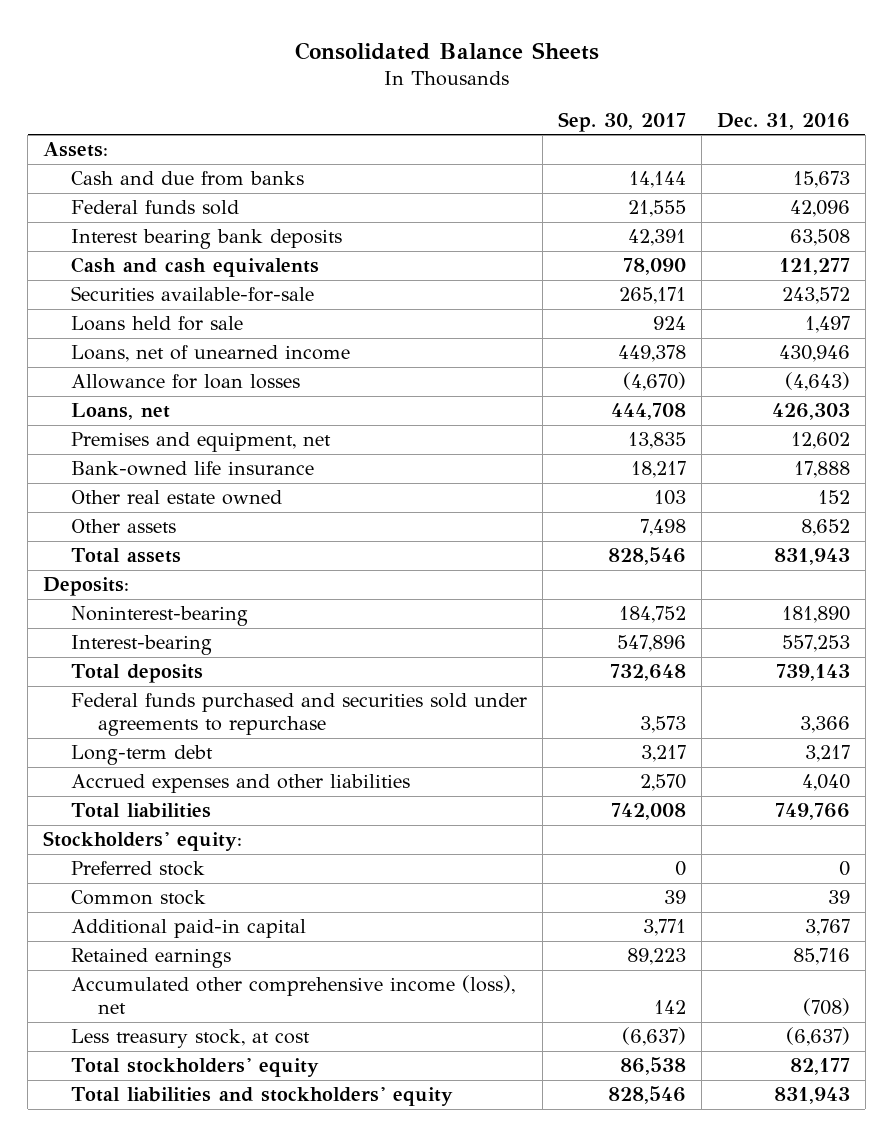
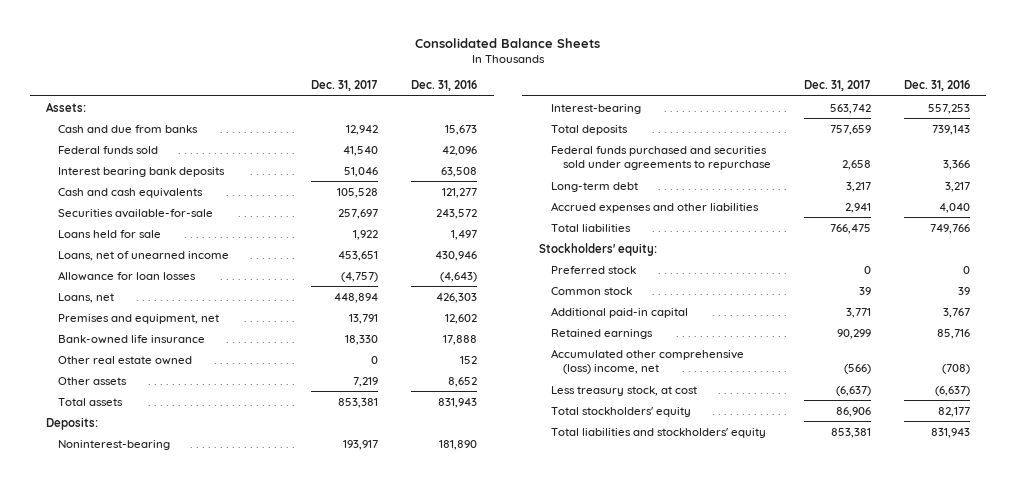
- | Sep. 30, 2017 | Dec. 31, 2016
+ | Dec. 31, 2017 | Dec. 31, 2016
- Accumulated other comprehensive income (loss), net | 142 | (708)
+ Accumulated other comprehensive (loss) income, net | (566) | (708)

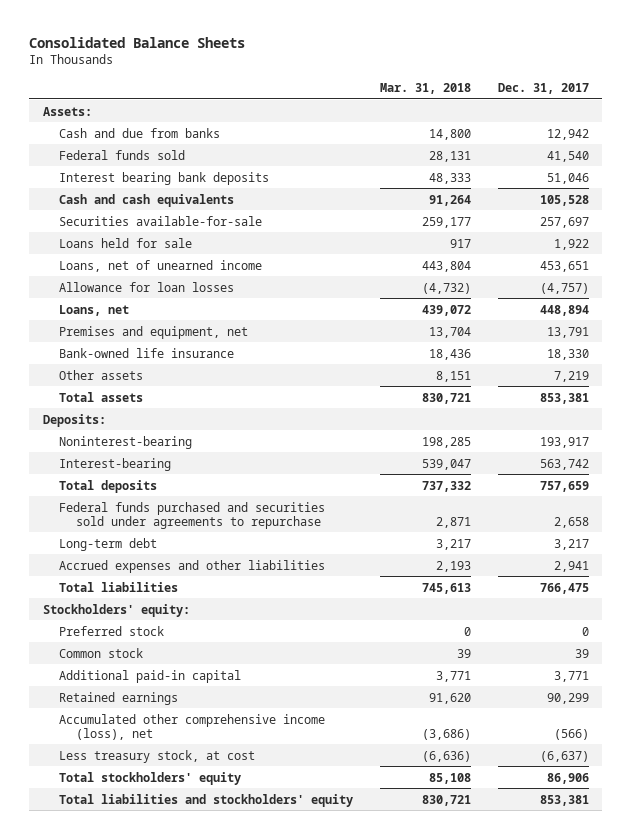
- | Dec. 31, 2017 | Dec. 31, 2016
+ | Mar. 31, 2018 | Dec. 31, 2017
- Other real estate owned | 0 | 152
- Accumulated other comprehensive (loss) income, net | (566) | (708)
+ Accumulated other comprehensive income (loss), net | (3,686) | (566)

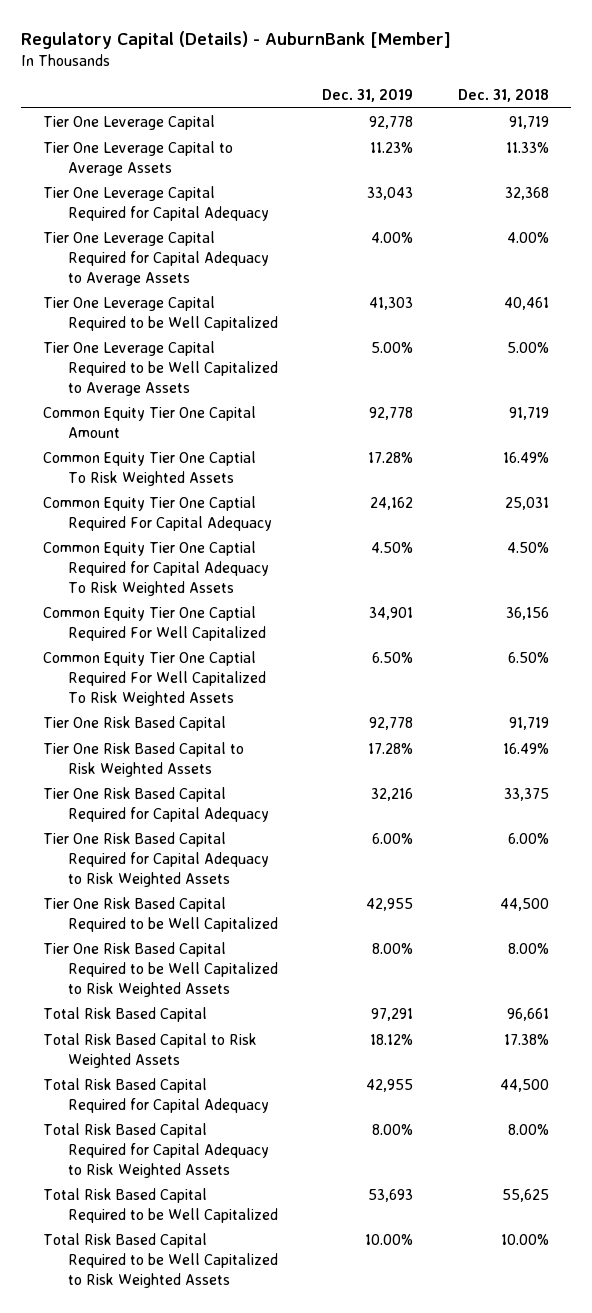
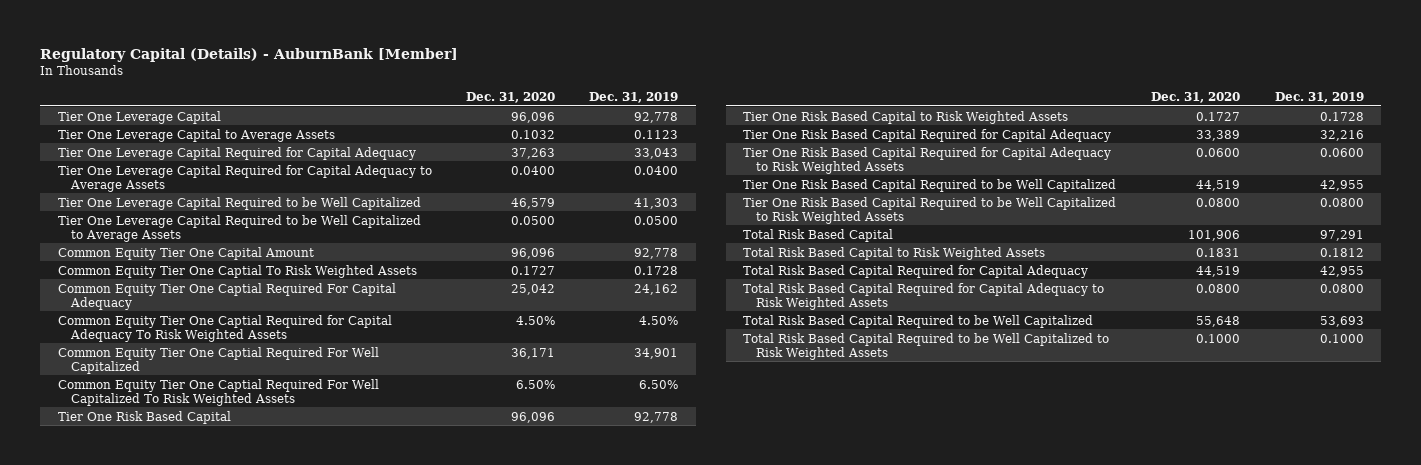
- | Dec. 31, 2019 | Dec. 31, 2018
+ | Dec. 31, 2020 | Dec. 31, 2019
- Tier One Leverage Capital to Average Assets | 11.23% | 11.33%
+ Tier One Leverage Capital to Average Assets | 0.1032 | 0.1123
- Tier One Leverage Capital Required for Capital Adequacy to Average Assets | 4.00% | 4.00%
+ Tier One Leverage Capital Required for Capital Adequacy to Average Assets | 0.0400 | 0.0400
- Tier One Leverage Capital Required to be Well Capitalized to Average Assets | 5.00% | 5.00%
+ Tier One Leverage Capital Required to be Well Capitalized to Average Assets | 0.0500 | 0.0500
- Common Equity Tier One Captial To Risk Weighted Assets | 17.28% | 16.49%
+ Common Equity Tier One Captial To Risk Weighted Assets | 0.1727 | 0.1728
- Tier One Risk Based Capital to Risk Weighted Assets | 17.28% | 16.49%
+ Tier One Risk Based Capital to Risk Weighted Assets | 0.1727 | 0.1728
- Tier One Risk Based Capital Required for Capital Adequacy to Risk Weighted Assets | 6.00% | 6.00%
+ Tier One Risk Based Capital Required for Capital Adequacy to Risk Weighted Assets | 0.0600 | 0.0600
- Tier One Risk Based Capital Required to be Well Capitalized to Risk Weighted Assets | 8.00% | 8.00%
+ Tier One Risk Based Capital Required to be Well Capitalized to Risk Weighted Assets | 0.0800 | 0.0800
- Total Risk Based Capital to Risk Weighted Assets | 18.12% | 17.38%
+ Total Risk Based Capital to Risk Weighted Assets | 0.1831 | 0.1812
- Total Risk Based Capital Required for Capital Adequacy to Risk Weighted Assets | 8.00% | 8.00%
+ Total Risk Based Capital Required for Capital Adequacy to Risk Weighted Assets | 0.0800 | 0.0800
- Total Risk Based Capital Required to be Well Capitalized to Risk Weighted Assets | 10.00% | 10.00%
+ Total Risk Based Capital Required to be Well Capitalized to Risk Weighted Assets | 0.1000 | 0.1000

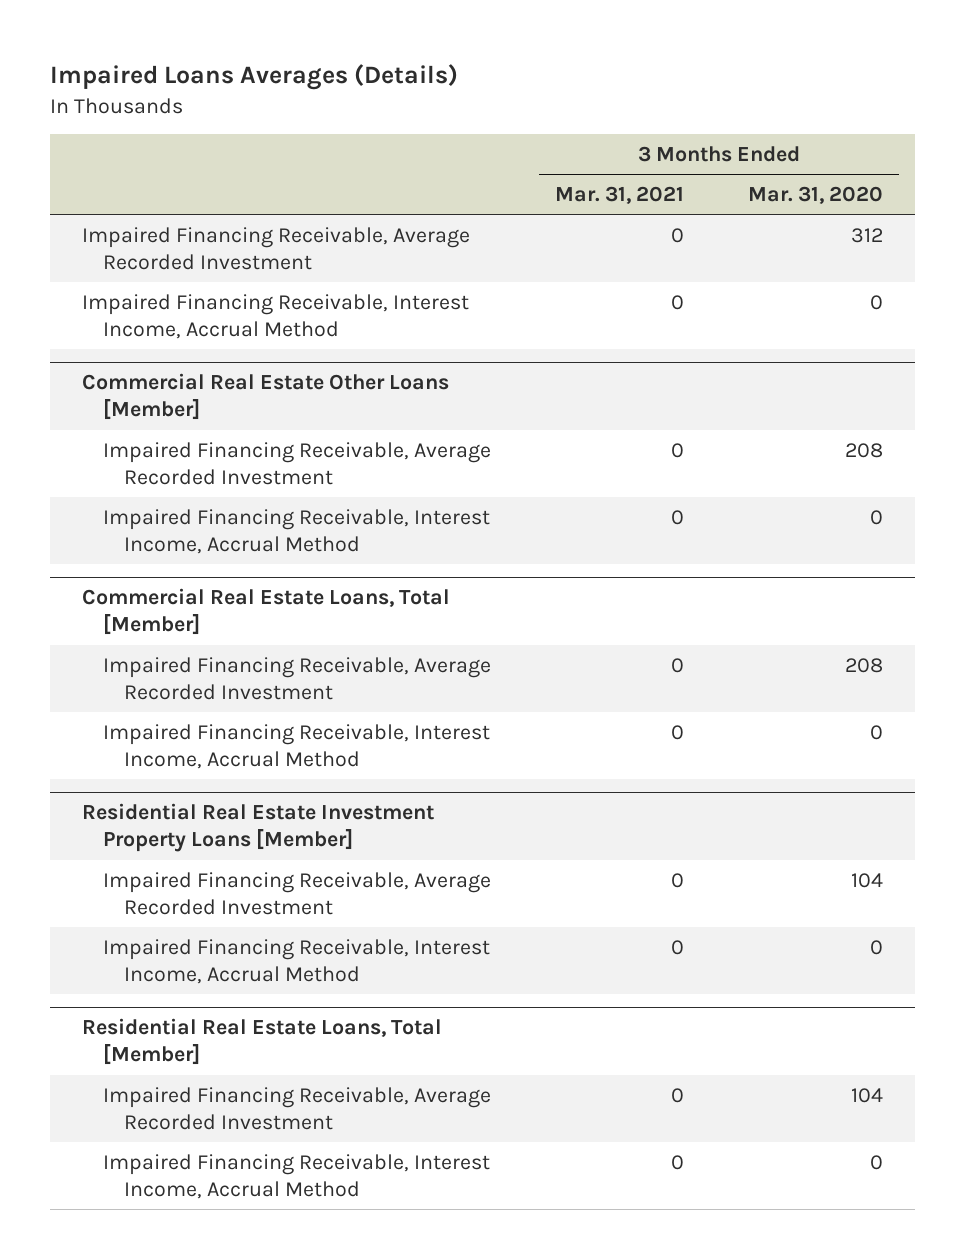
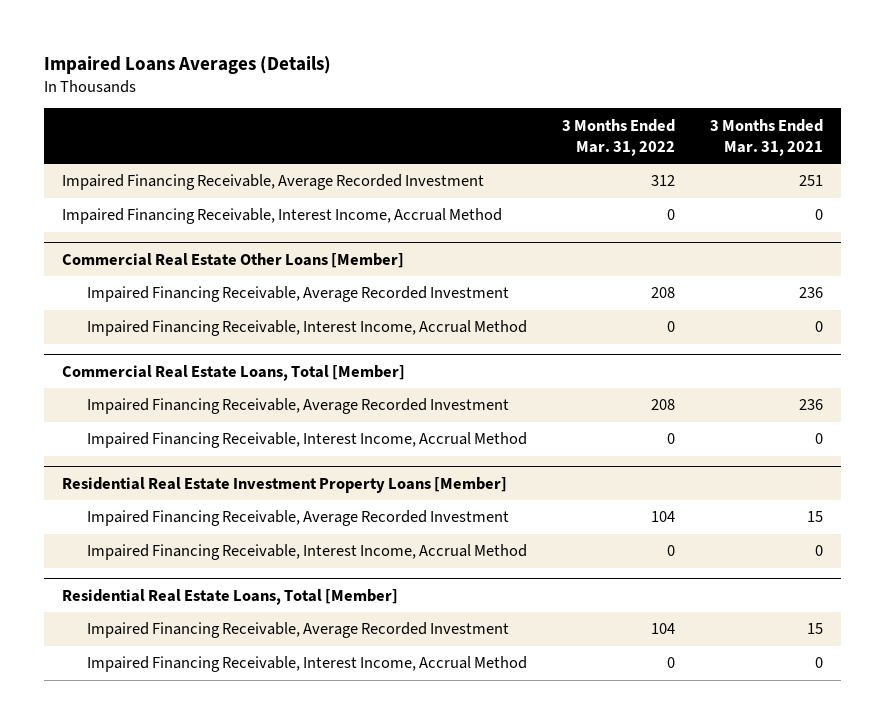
- | 3 Months Ended Mar. 31, 2021 | 3 Months Ended Mar. 31, 2020
+ | 3 Months Ended Mar. 31, 2022 | 3 Months Ended Mar. 31, 2021
- Impaired Financing Receivable, Average Recorded Investment | 0 | 312
+ Impaired Financing Receivable, Average Recorded Investment | 312 | 251
@ Commercial Real Estate Other Loans [Member]
- Impaired Financing Receivable, Average Recorded Investment | 0 | 208
+ Impaired Financing Receivable, Average Recorded Investment | 208 | 236
@ Commercial Real Estate Loans, Total [Member]
- Impaired Financing Receivable, Average Recorded Investment | 0 | 208
+ Impaired Financing Receivable, Average Recorded Investment | 208 | 236
@ Residential Real Estate Investment Property Loans [Member]
- Impaired Financing Receivable, Average Recorded Investment | 0 | 104
+ Impaired Financing Receivable, Average Recorded Investment | 104 | 15
@ Residential Real Estate Loans, Total [Member]
- Impaired Financing Receivable, Average Recorded Investment | 0 | 104
+ Impaired Financing Receivable, Average Recorded Investment | 104 | 15

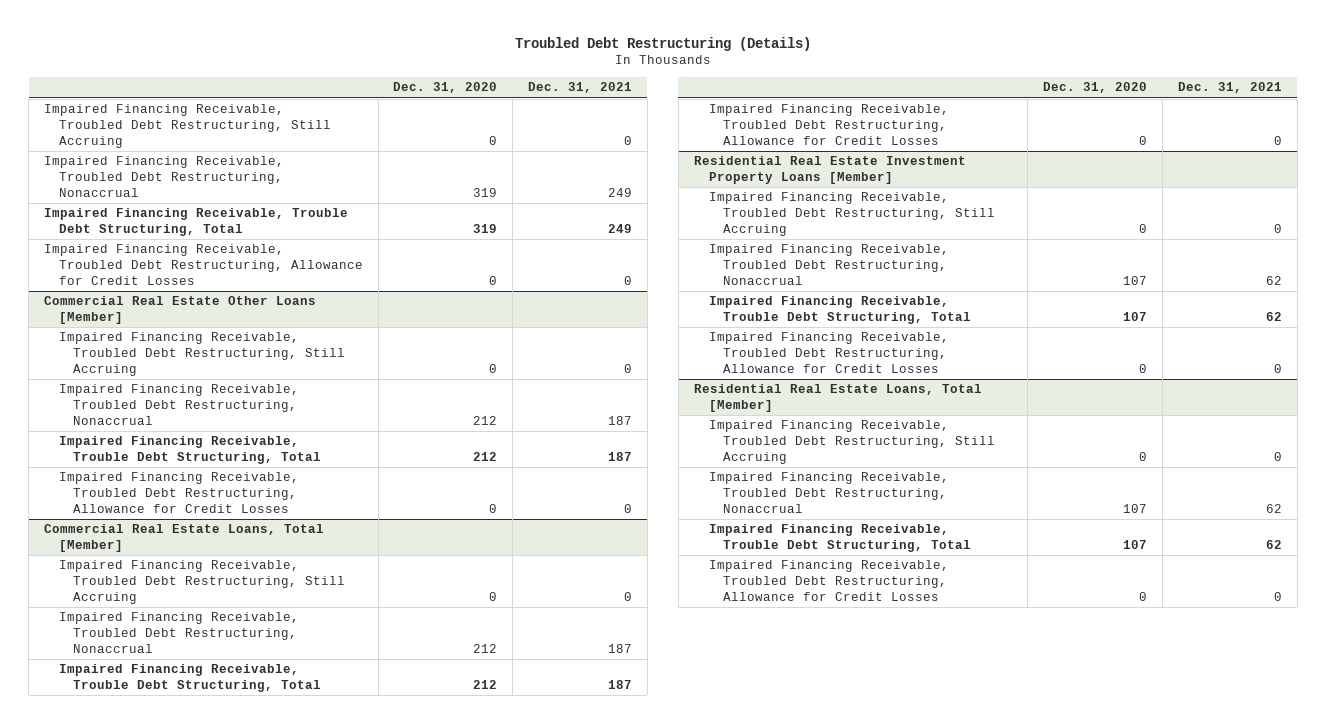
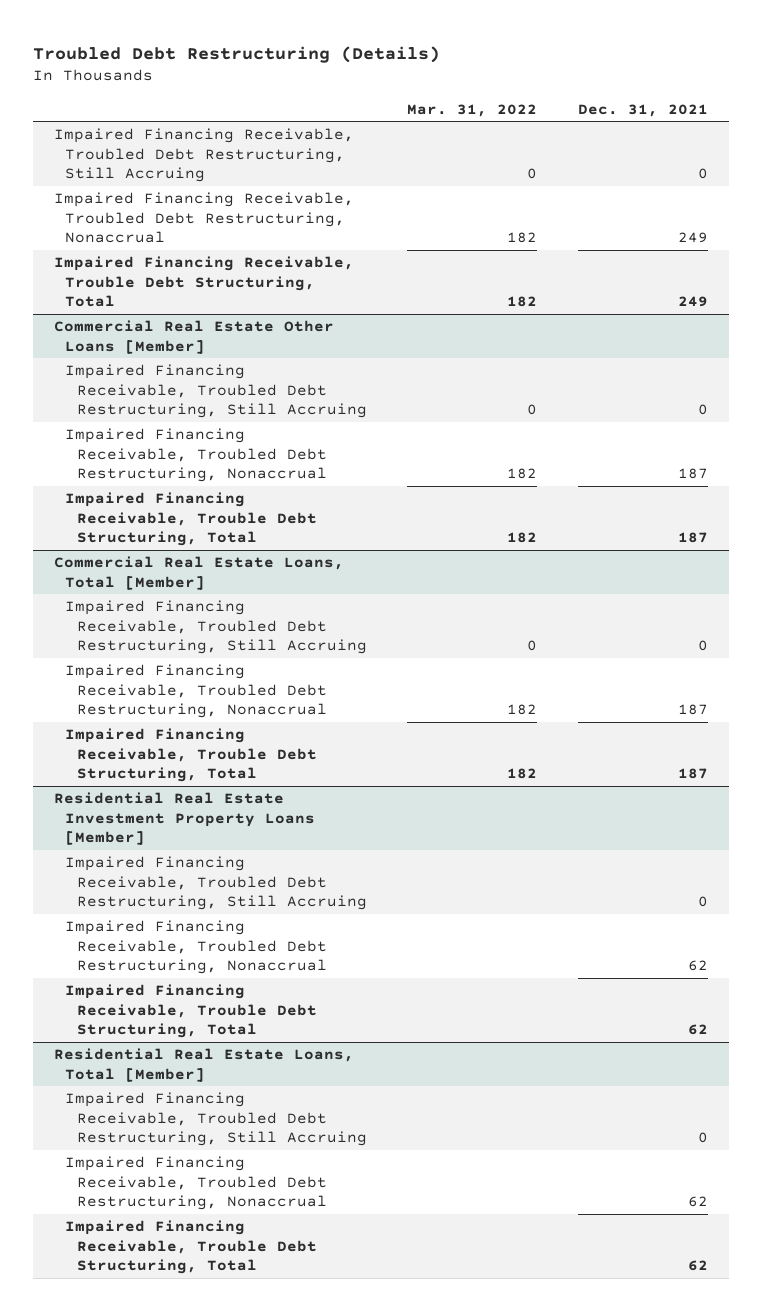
- | Dec. 31, 2020 | Dec. 31, 2021
+ | Mar. 31, 2022 | Dec. 31, 2021
- Impaired Financing Receivable, Troubled Debt Restructuring, Allowance for Credit Losses | 0 | 0
@ Commercial Real Estate Other Loans [Member]
- Impaired Financing Receivable, Troubled Debt Restructuring, Allowance for Credit Losses | 0 | 0
@ Commercial Real Estate Loans, Total [Member]
- Impaired Financing Receivable, Troubled Debt Restructuring, Allowance for Credit Losses | 0 | 0
@ Residential Real Estate Investment Property Loans [Member]
- Impaired Financing Receivable, Troubled Debt Restructuring, Allowance for Credit Losses | 0 | 0
@ Residential Real Estate Loans, Total [Member]
- Impaired Financing Receivable, Troubled Debt Restructuring, Allowance for Credit Losses | 0 | 0

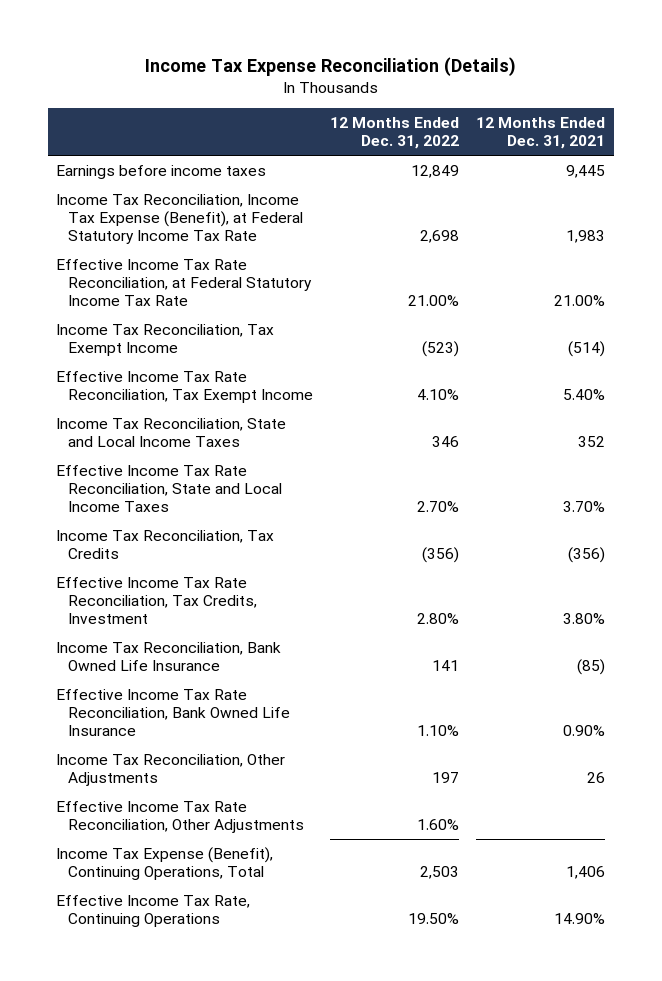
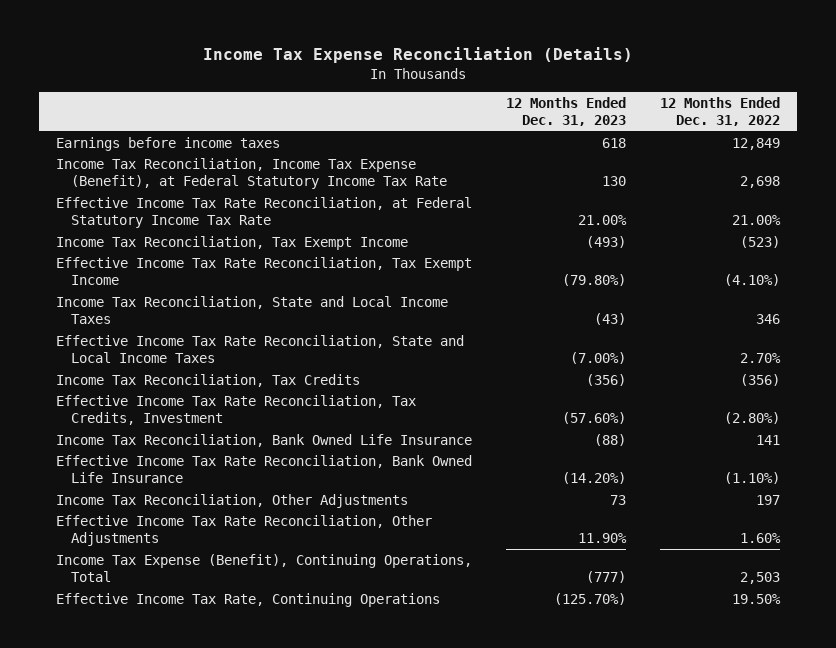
- | 12 Months Ended Dec. 31, 2022 | 12 Months Ended Dec. 31, 2021
+ | 12 Months Ended Dec. 31, 2023 | 12 Months Ended Dec. 31, 2022
- Effective Income Tax Rate Reconciliation, Tax Exempt Income | 4.10% | 5.40%
+ Effective Income Tax Rate Reconciliation, Tax Exempt Income | (79.80%) | (4.10%)
- Effective Income Tax Rate Reconciliation, Tax Credits, Investment | 2.80% | 3.80%
+ Effective Income Tax Rate Reconciliation, Tax Credits, Investment | (57.60%) | (2.80%)
- Effective Income Tax Rate Reconciliation, Bank Owned Life Insurance | 1.10% | 0.90%
+ Effective Income Tax Rate Reconciliation, Bank Owned Life Insurance | (14.20%) | (1.10%)

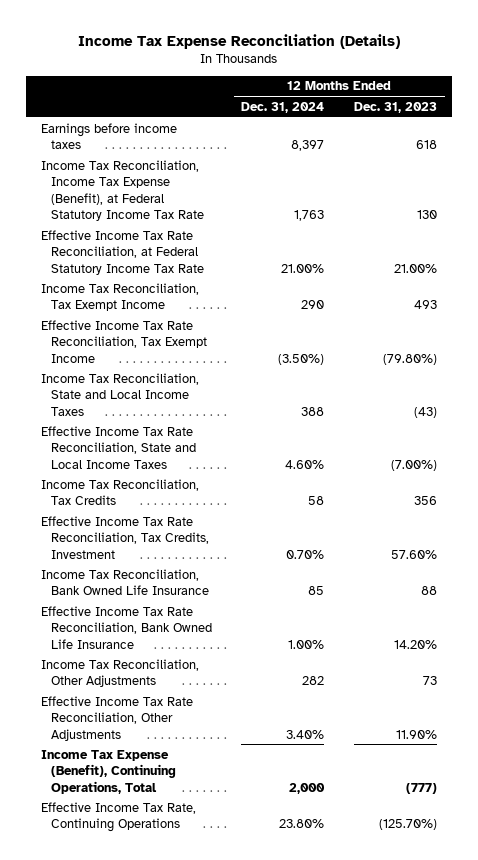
- | 12 Months Ended Dec. 31, 2023 | 12 Months Ended Dec. 31, 2022
+ | 12 Months Ended Dec. 31, 2024 | 12 Months Ended Dec. 31, 2023
- Income Tax Reconciliation, Tax Exempt Income | (493) | (523)
+ Income Tax Reconciliation, Tax Exempt Income | 290 | 493
- Income Tax Reconciliation, Tax Credits | (356) | (356)
- Effective Income Tax Rate Reconciliation, Tax Credits, Investment | (57.60%) | (2.80%)
- Income Tax Reconciliation, Bank Owned Life Insurance | (88) | 141
- Effective Income Tax Rate Reconciliation, Bank Owned Life Insurance | (14.20%) | (1.10%)
+ Income Tax Reconciliation, Tax Credits | 58 | 356
+ Effective Income Tax Rate Reconciliation, Tax Credits, Investment | 0.70% | 57.60%
+ Income Tax Reconciliation, Bank Owned Life Insurance | 85 | 88
+ Effective Income Tax Rate Reconciliation, Bank Owned Life Insurance | 1.00% | 14.20%

